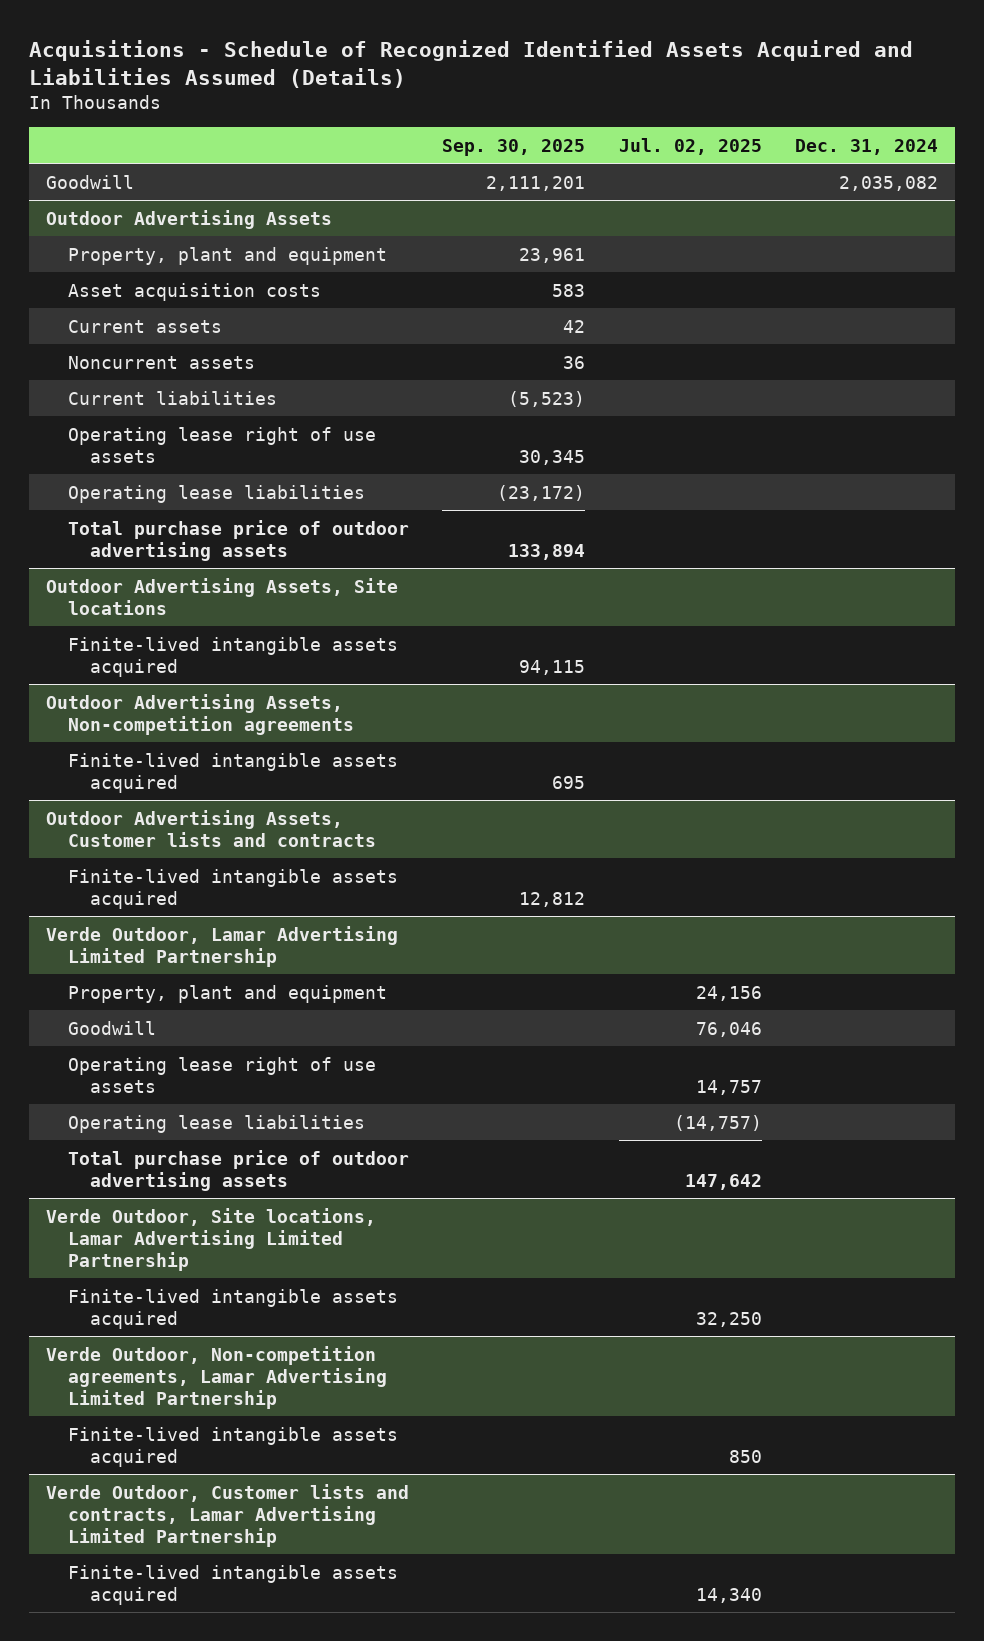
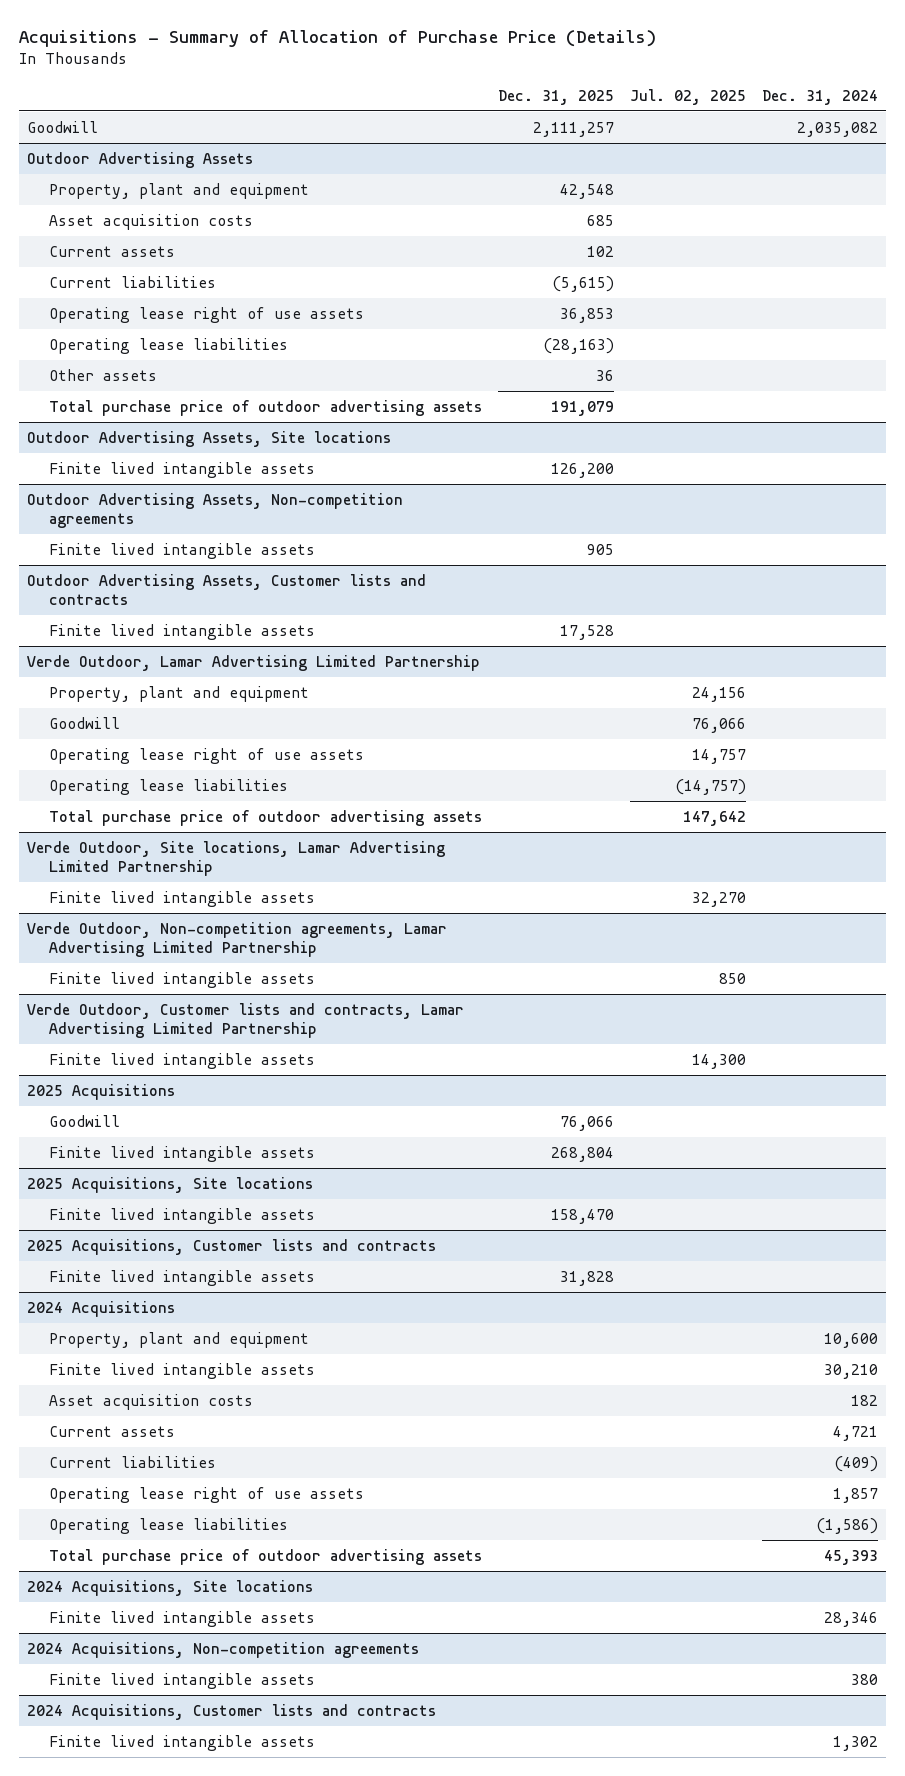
- Acquisitions - Schedule of Recognized Identified Assets Acquired and Liabilities Assumed (Details)
+ Acquisitions - Summary of Allocation of Purchase Price (Details)
- | Sep. 30, 2025 | Jul. 02, 2025 | Dec. 31, 2024
+ | Dec. 31, 2025 | Jul. 02, 2025 | Dec. 31, 2024
@ Outdoor Advertising Assets
- Noncurrent assets | 36 | |
+ Other assets | 36 | |
@ Outdoor Advertising Assets, Site locations
- Finite-lived intangible assets acquired | 94,115 | |
+ Finite lived intangible assets | 126,200 | |
@ Outdoor Advertising Assets, Non-competition agreements
- Finite-lived intangible assets acquired | 695 | |
+ Finite lived intangible assets | 905 | |
@ Outdoor Advertising Assets, Customer lists and contracts
- Finite-lived intangible assets acquired | 12,812 | |
+ Finite lived intangible assets | 17,528 | |
@ Verde Outdoor, Lamar Advertising Limited Partnership
- Goodwill | | 76,046 |
+ Goodwill | | 76,066 |
@ Verde Outdoor, Site locations, Lamar Advertising Limited Partnership
- Finite-lived intangible assets acquired | | 32,250 |
+ Finite lived intangible assets | | 32,270 |
@ Verde Outdoor, Non-competition agreements, Lamar Advertising Limited Partnership
- Finite-lived intangible assets acquired | | 850 |
+ Finite lived intangible assets | | 850 |
@ Verde Outdoor, Customer lists and contracts, Lamar Advertising Limited Partnership
- Finite-lived intangible assets acquired | | 14,340 |
+ Finite lived intangible assets | | 14,300 |
+ 2025 Acquisitions
+ Goodwill | 76,066 | |
+ Finite lived intangible assets | 268,804 | |
+ 2025 Acquisitions, Site locations
+ Finite lived intangible assets | 158,470 | |
+ 2025 Acquisitions, Customer lists and contracts
+ Finite lived intangible assets | 31,828 | |
+ 2024 Acquisitions
+ Property, plant and equipment | | | 10,600
+ Finite lived intangible assets | | | 30,210
+ Asset acquisition costs | | | 182
+ Current assets | | | 4,721
+ Current liabilities | | | (409)
+ Operating lease right of use assets | | | 1,857
+ Operating lease liabilities | | | (1,586)
+ Total purchase price of outdoor advertising assets | | | 45,393
+ 2024 Acquisitions, Site locations
+ Finite lived intangible assets | | | 28,346
+ 2024 Acquisitions, Non-competition agreements
+ Finite lived intangible assets | | | 380
+ 2024 Acquisitions, Customer lists and contracts
+ Finite lived intangible assets | | | 1,302

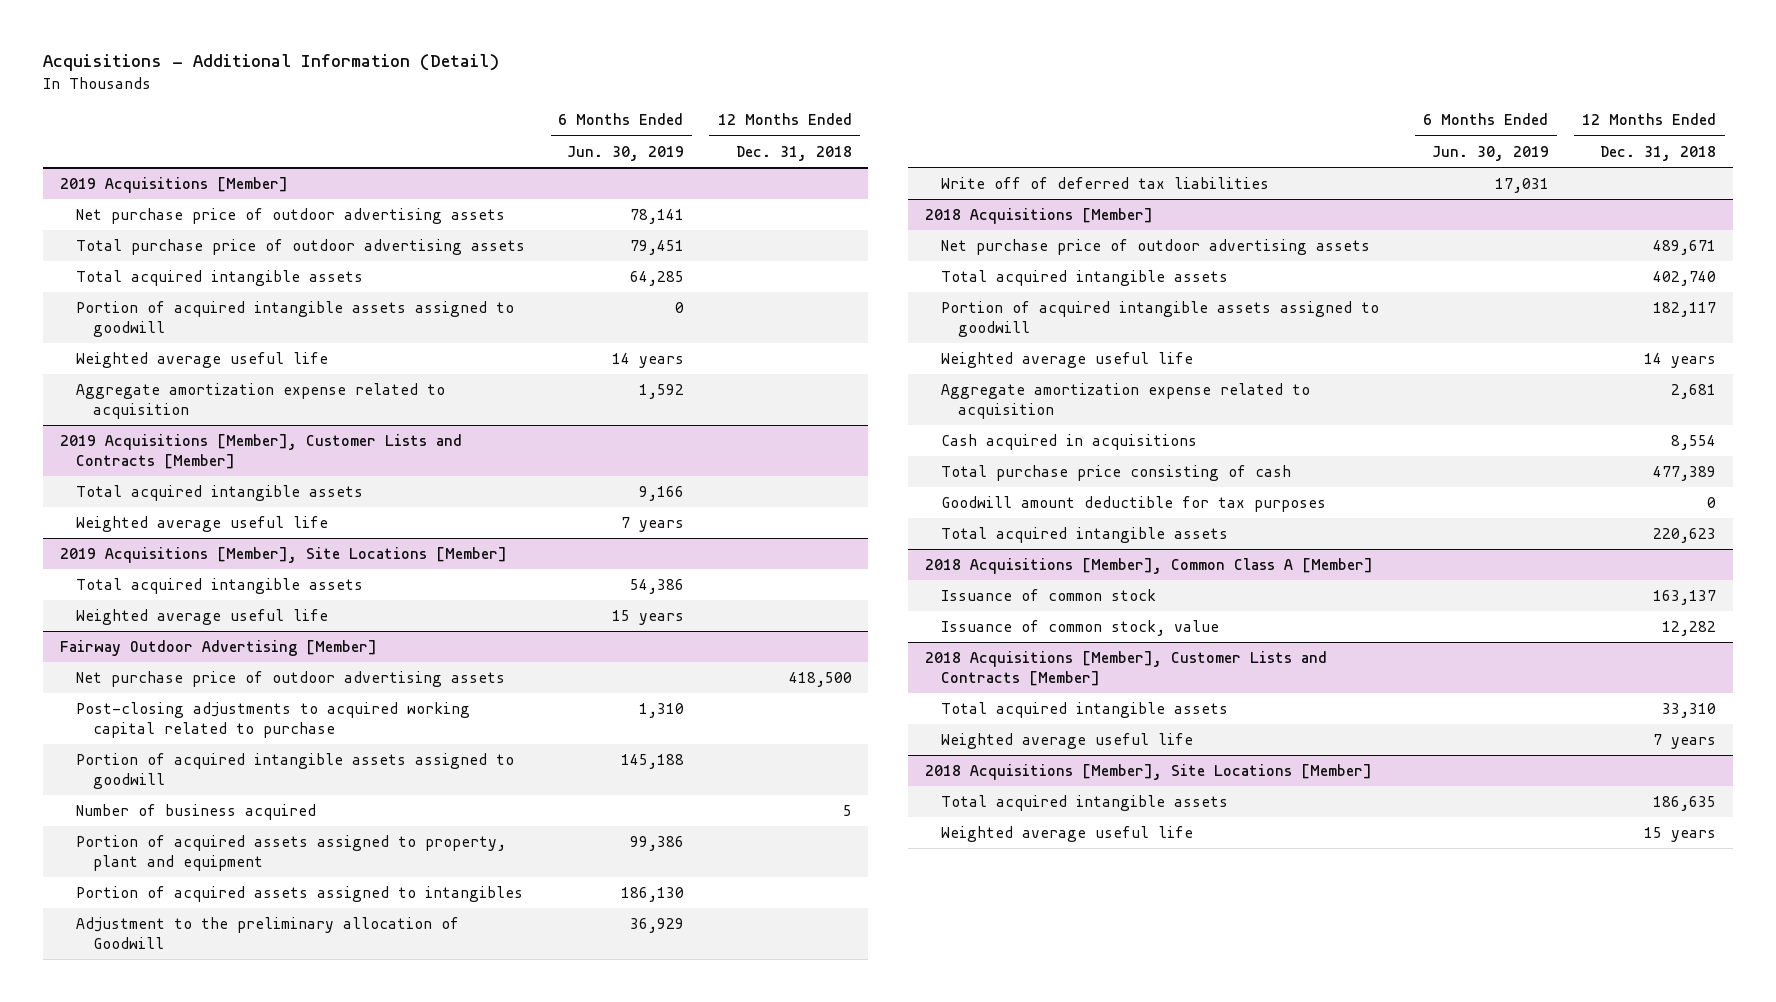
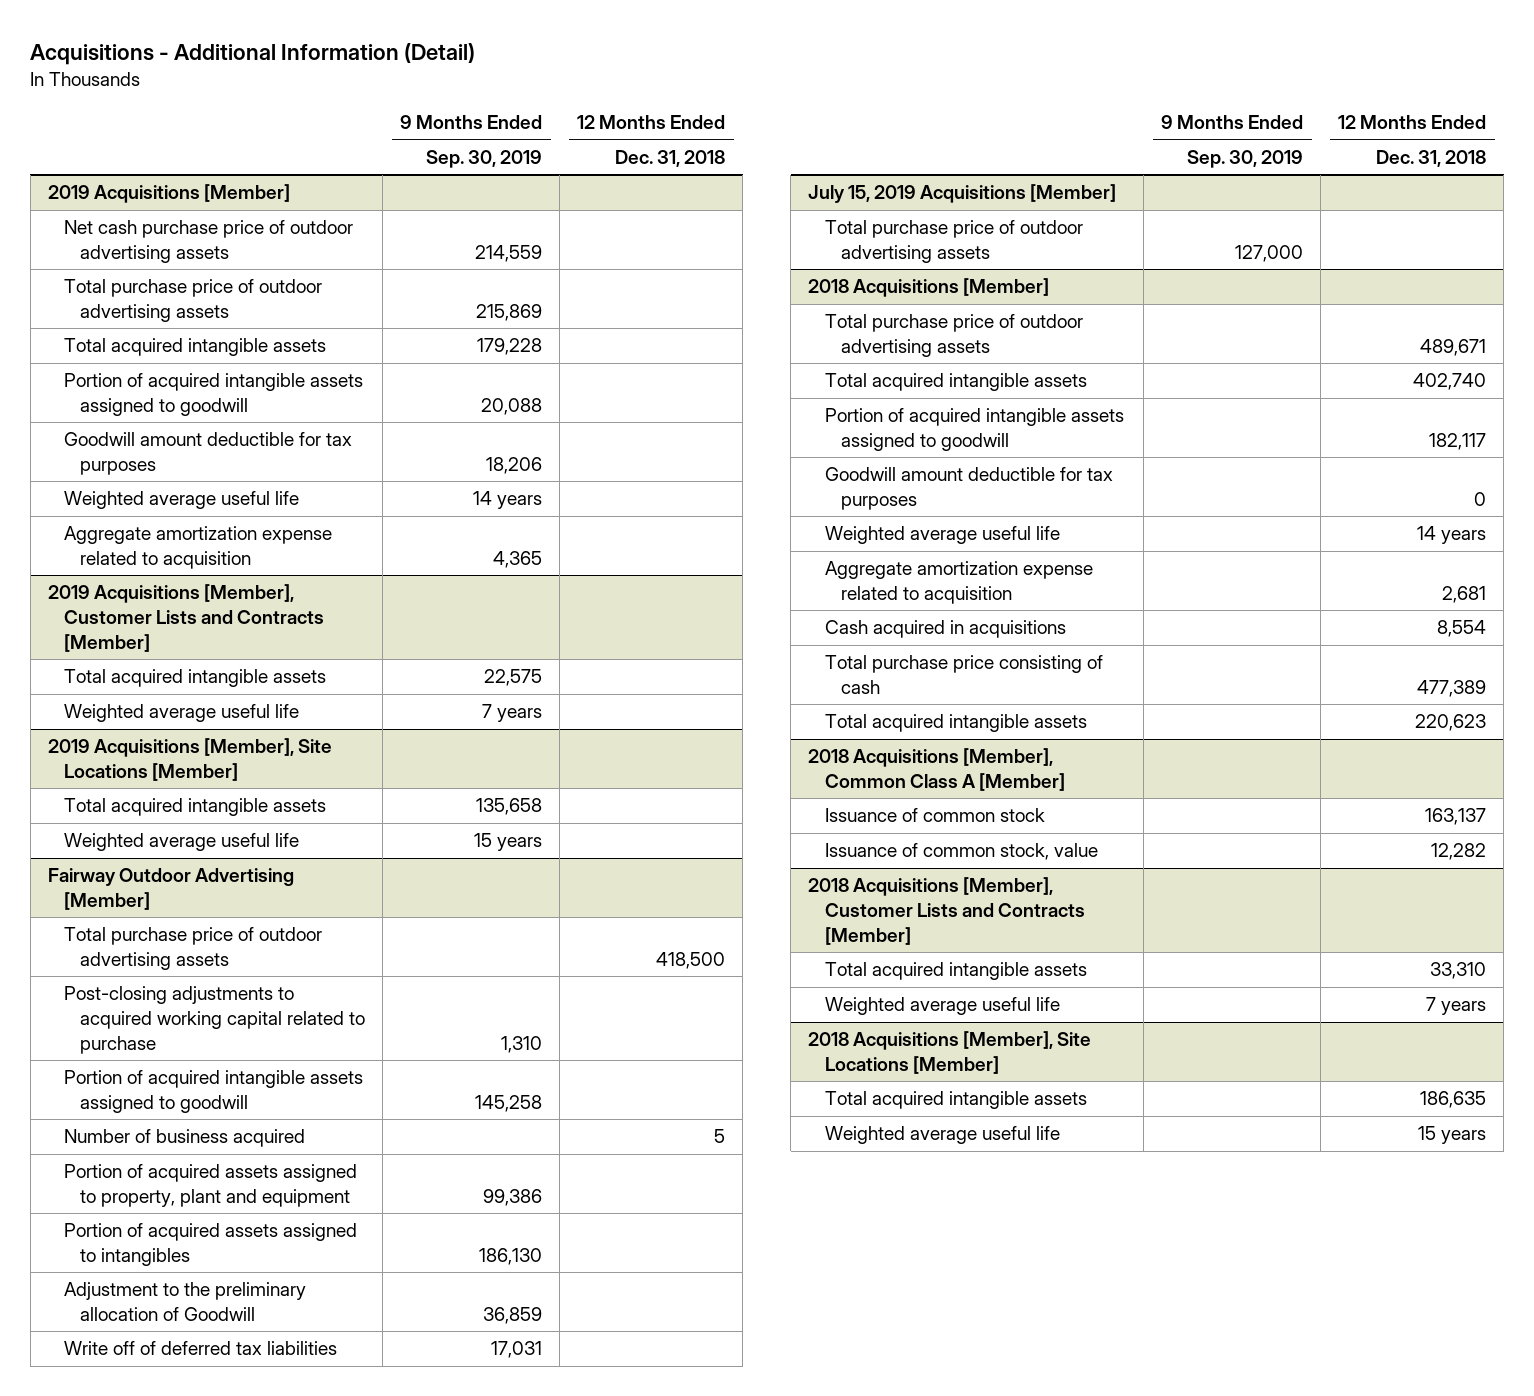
- | 6 Months Ended Jun. 30, 2019 | 12 Months Ended Dec. 31, 2018
+ | 9 Months Ended Sep. 30, 2019 | 12 Months Ended Dec. 31, 2018
@ 2019 Acquisitions [Member]
- Net purchase price of outdoor advertising assets | 78,141 |
+ Net cash purchase price of outdoor advertising assets | 214,559 |
+ Goodwill amount deductible for tax purposes | 18,206 |
@ Fairway Outdoor Advertising [Member]
- Net purchase price of outdoor advertising assets | | 418,500
+ Total purchase price of outdoor advertising assets | | 418,500
+ July 15, 2019 Acquisitions [Member]
+ Total purchase price of outdoor advertising assets | 127,000 |
@ 2018 Acquisitions [Member]
- Net purchase price of outdoor advertising assets | | 489,671
+ Total purchase price of outdoor advertising assets | | 489,671
moved up: Goodwill amount deductible for tax purposes | | 0

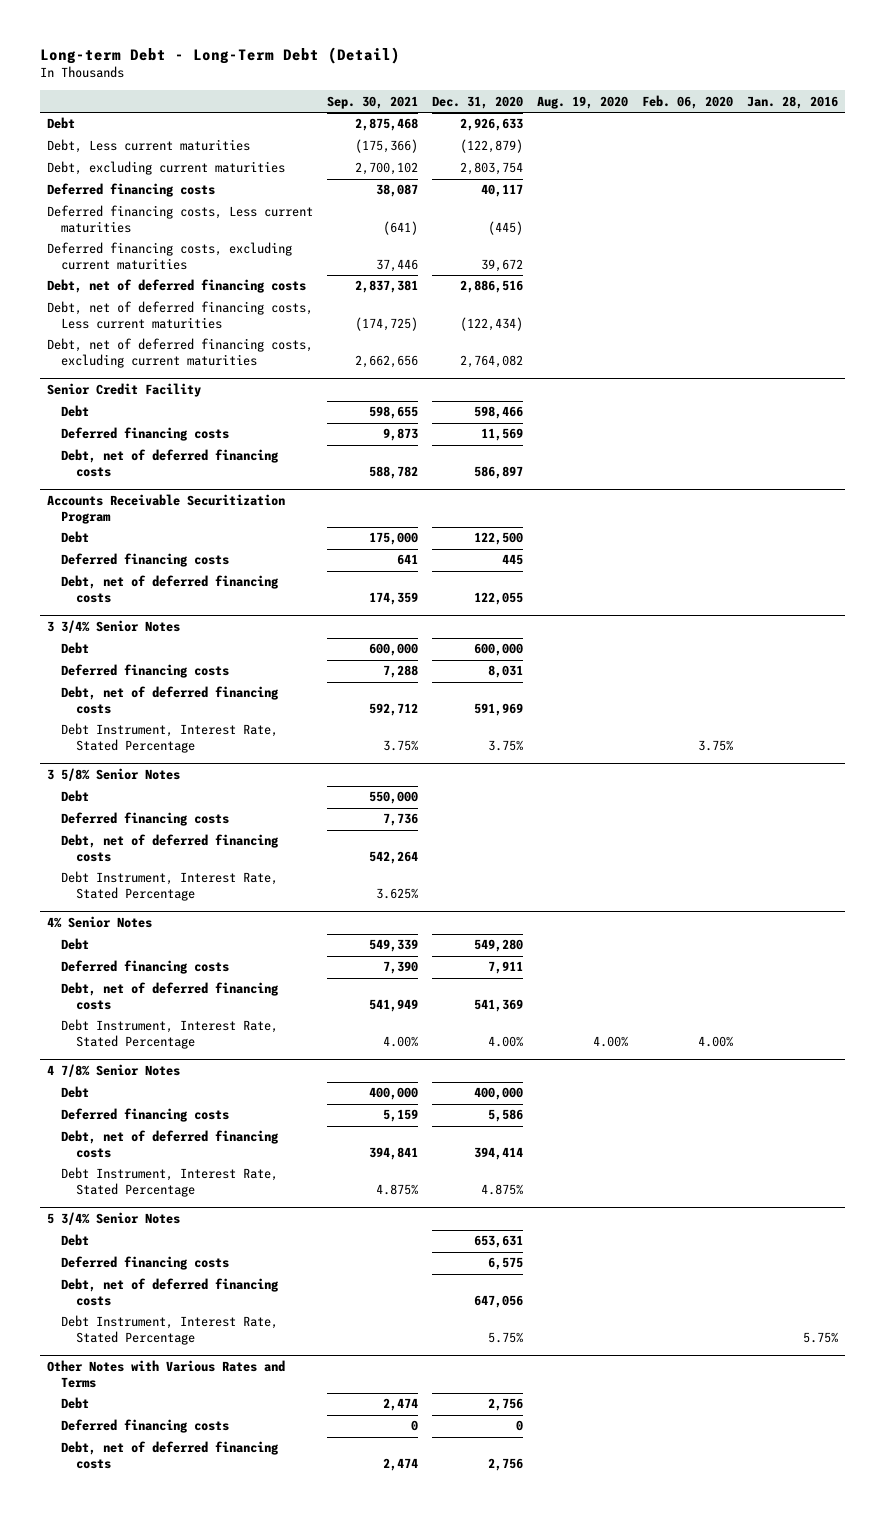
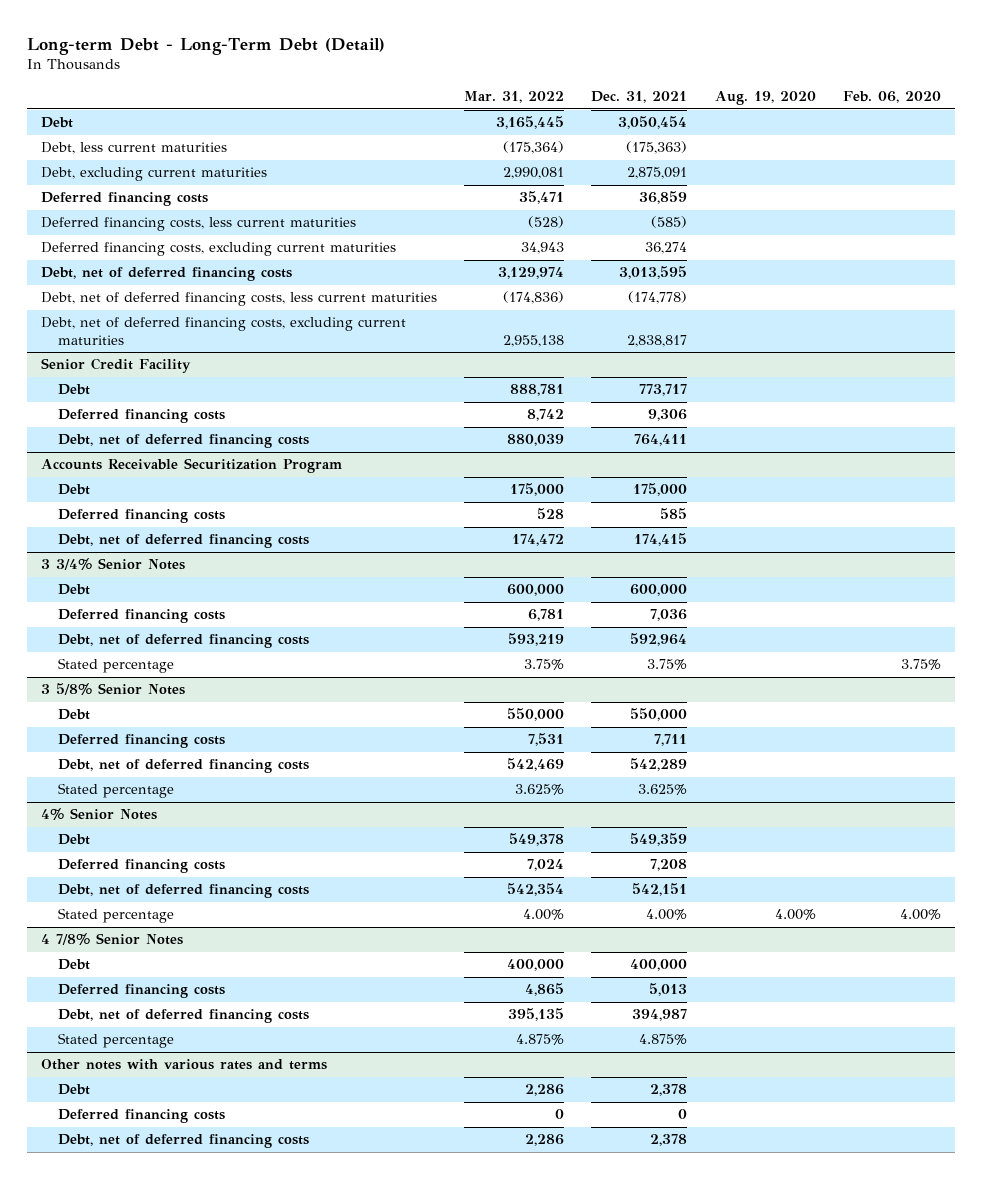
- | Sep. 30, 2021 | Dec. 31, 2020 | Aug. 19, 2020 | Feb. 06, 2020 | Jan. 28, 2016
+ | Mar. 31, 2022 | Dec. 31, 2021 | Aug. 19, 2020 | Feb. 06, 2020
- Debt, Less current maturities | (175,366) | (122,879) | | |
+ Debt, less current maturities | (175,364) | (175,363) | |
- Deferred financing costs, Less current maturities | (641) | (445) | | |
+ Deferred financing costs, less current maturities | (528) | (585) | |
- Debt, net of deferred financing costs, Less current maturities | (174,725) | (122,434) | | |
+ Debt, net of deferred financing costs, less current maturities | (174,836) | (174,778) | |
@ 3 3/4% Senior Notes
- Debt Instrument, Interest Rate, Stated Percentage | 3.75% | 3.75% | | 3.75% |
+ Stated percentage | 3.75% | 3.75% | | 3.75%
@ 3 5/8% Senior Notes
- Debt Instrument, Interest Rate, Stated Percentage | 3.625% | | | |
+ Stated percentage | 3.625% | 3.625% | |
@ 4% Senior Notes
- Debt Instrument, Interest Rate, Stated Percentage | 4.00% | 4.00% | 4.00% | 4.00% |
+ Stated percentage | 4.00% | 4.00% | 4.00% | 4.00%
@ 4 7/8% Senior Notes
- Debt Instrument, Interest Rate, Stated Percentage | 4.875% | 4.875% | | |
- 5 3/4% Senior Notes
- Debt | | 653,631 | | |
- Deferred financing costs | | 6,575 | | |
- Debt, net of deferred financing costs | | 647,056 | | |
- Debt Instrument, Interest Rate, Stated Percentage | | 5.75% | | | 5.75%
- Other Notes with Various Rates and Terms
@ 4 7/8% Senior Notes
+ Stated percentage | 4.875% | 4.875% | |
+ Other notes with various rates and terms

